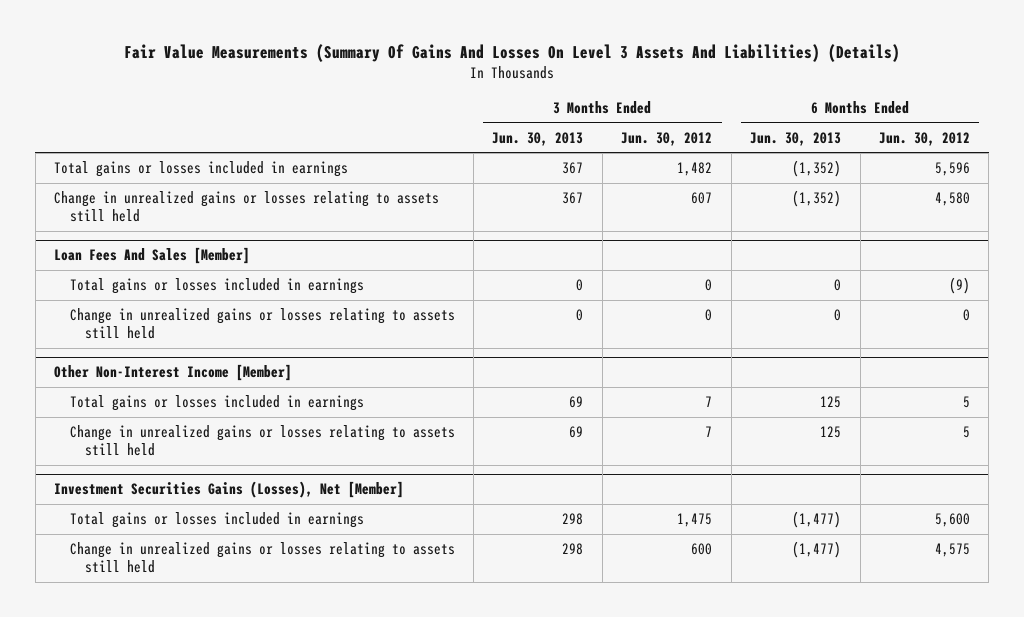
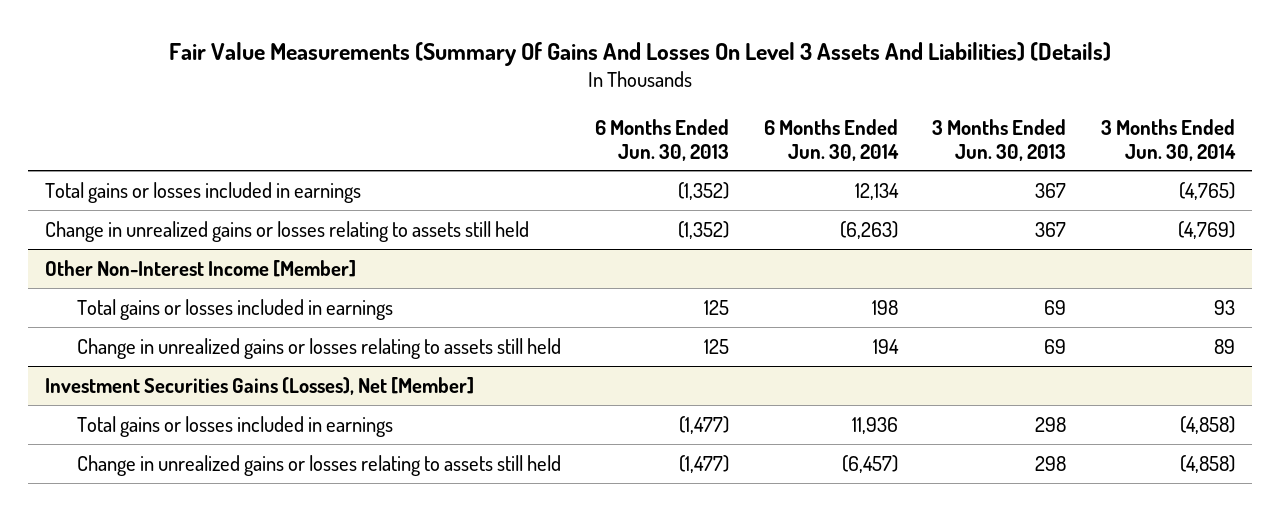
- | 3 Months Ended Jun. 30, 2013 | 3 Months Ended Jun. 30, 2012 | 6 Months Ended Jun. 30, 2013 | 6 Months Ended Jun. 30, 2012
+ | 6 Months Ended Jun. 30, 2013 | 6 Months Ended Jun. 30, 2014 | 3 Months Ended Jun. 30, 2013 | 3 Months Ended Jun. 30, 2014
- Loan Fees And Sales [Member]
- Total gains or losses included in earnings | 0 | 0 | 0 | (9)
- Change in unrealized gains or losses relating to assets still held | 0 | 0 | 0 | 0

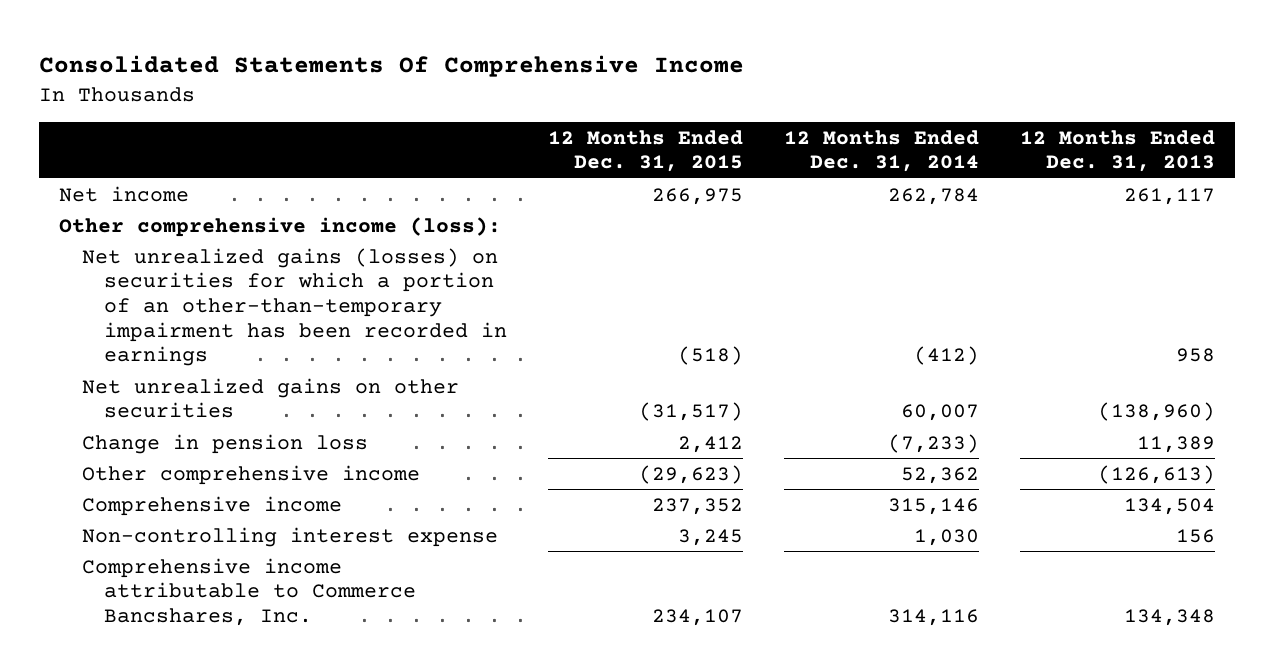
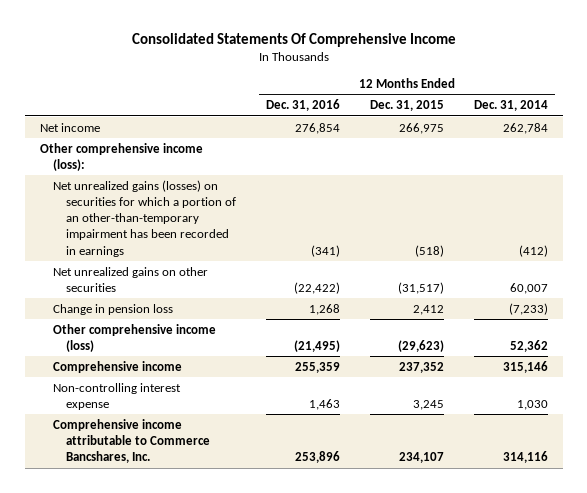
- | 12 Months Ended Dec. 31, 2015 | 12 Months Ended Dec. 31, 2014 | 12 Months Ended Dec. 31, 2013
+ | 12 Months Ended Dec. 31, 2016 | 12 Months Ended Dec. 31, 2015 | 12 Months Ended Dec. 31, 2014
- Other comprehensive income | (29,623) | 52,362 | (126,613)
+ Other comprehensive income (loss) | (21,495) | (29,623) | 52,362

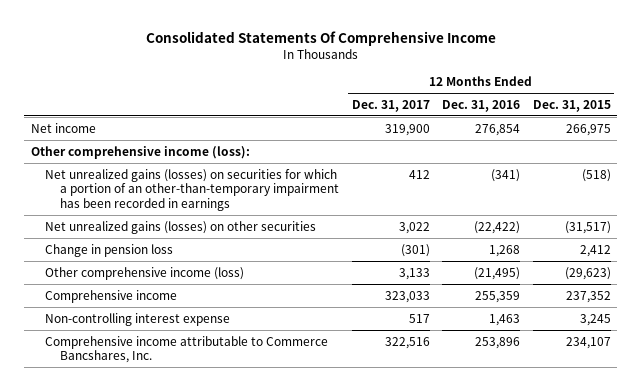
- | 12 Months Ended Dec. 31, 2016 | 12 Months Ended Dec. 31, 2015 | 12 Months Ended Dec. 31, 2014
+ | 12 Months Ended Dec. 31, 2017 | 12 Months Ended Dec. 31, 2016 | 12 Months Ended Dec. 31, 2015
- Net unrealized gains on other securities | (22,422) | (31,517) | 60,007
+ Net unrealized gains (losses) on other securities | 3,022 | (22,422) | (31,517)

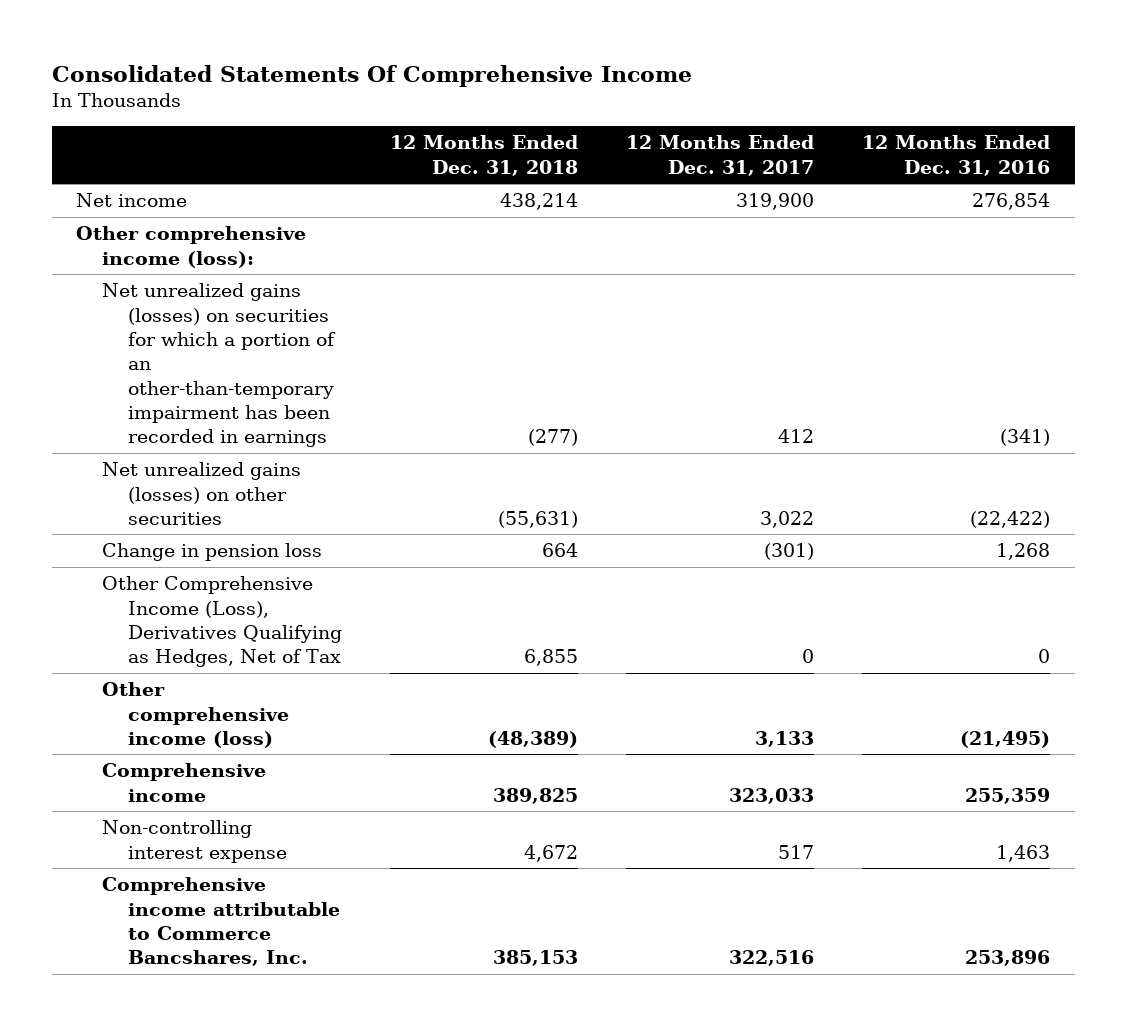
- | 12 Months Ended Dec. 31, 2017 | 12 Months Ended Dec. 31, 2016 | 12 Months Ended Dec. 31, 2015
+ | 12 Months Ended Dec. 31, 2018 | 12 Months Ended Dec. 31, 2017 | 12 Months Ended Dec. 31, 2016
+ Other Comprehensive Income (Loss), Derivatives Qualifying as Hedges, Net of Tax | 6,855 | 0 | 0

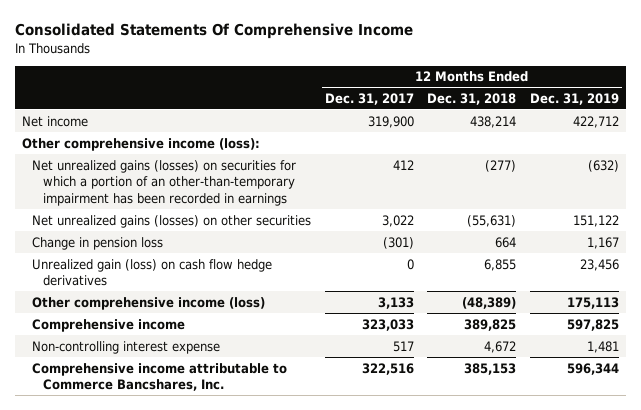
- | 12 Months Ended Dec. 31, 2018 | 12 Months Ended Dec. 31, 2017 | 12 Months Ended Dec. 31, 2016
+ | 12 Months Ended Dec. 31, 2017 | 12 Months Ended Dec. 31, 2018 | 12 Months Ended Dec. 31, 2019
- Other Comprehensive Income (Loss), Derivatives Qualifying as Hedges, Net of Tax | 6,855 | 0 | 0
+ Unrealized gain (loss) on cash flow hedge derivatives | 0 | 6,855 | 23,456

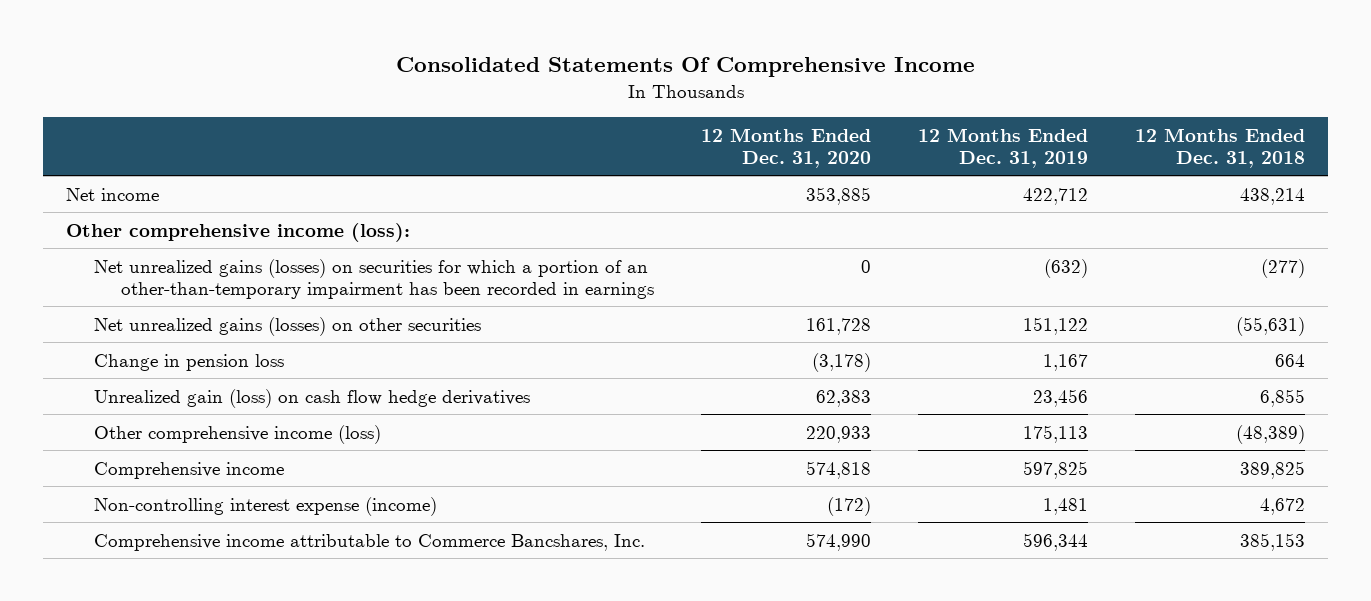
- | 12 Months Ended Dec. 31, 2017 | 12 Months Ended Dec. 31, 2018 | 12 Months Ended Dec. 31, 2019
+ | 12 Months Ended Dec. 31, 2020 | 12 Months Ended Dec. 31, 2019 | 12 Months Ended Dec. 31, 2018
- Non-controlling interest expense | 517 | 4,672 | 1,481
+ Non-controlling interest expense (income) | (172) | 1,481 | 4,672

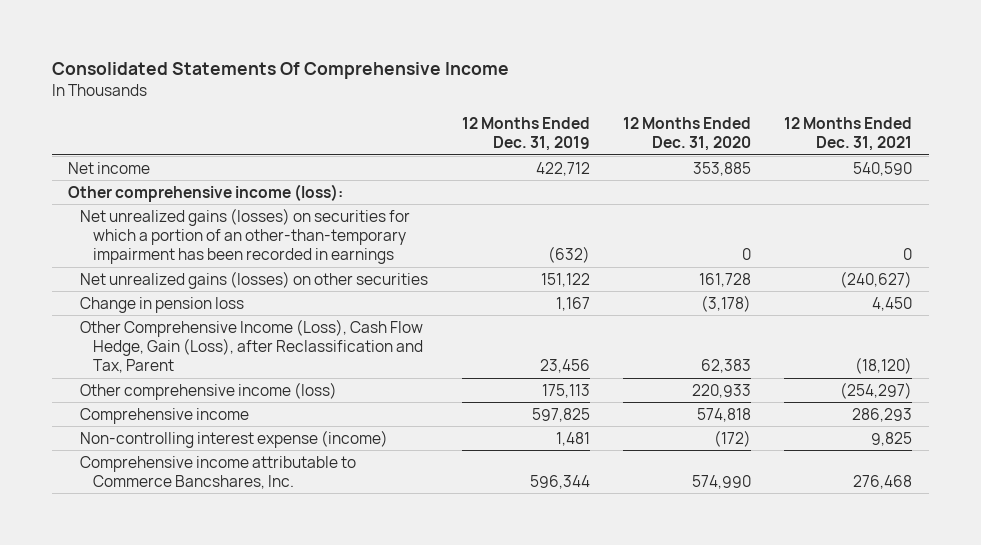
- | 12 Months Ended Dec. 31, 2020 | 12 Months Ended Dec. 31, 2019 | 12 Months Ended Dec. 31, 2018
+ | 12 Months Ended Dec. 31, 2019 | 12 Months Ended Dec. 31, 2020 | 12 Months Ended Dec. 31, 2021
- Unrealized gain (loss) on cash flow hedge derivatives | 62,383 | 23,456 | 6,855
+ Other Comprehensive Income (Loss), Cash Flow Hedge, Gain (Loss), after Reclassification and Tax, Parent | 23,456 | 62,383 | (18,120)

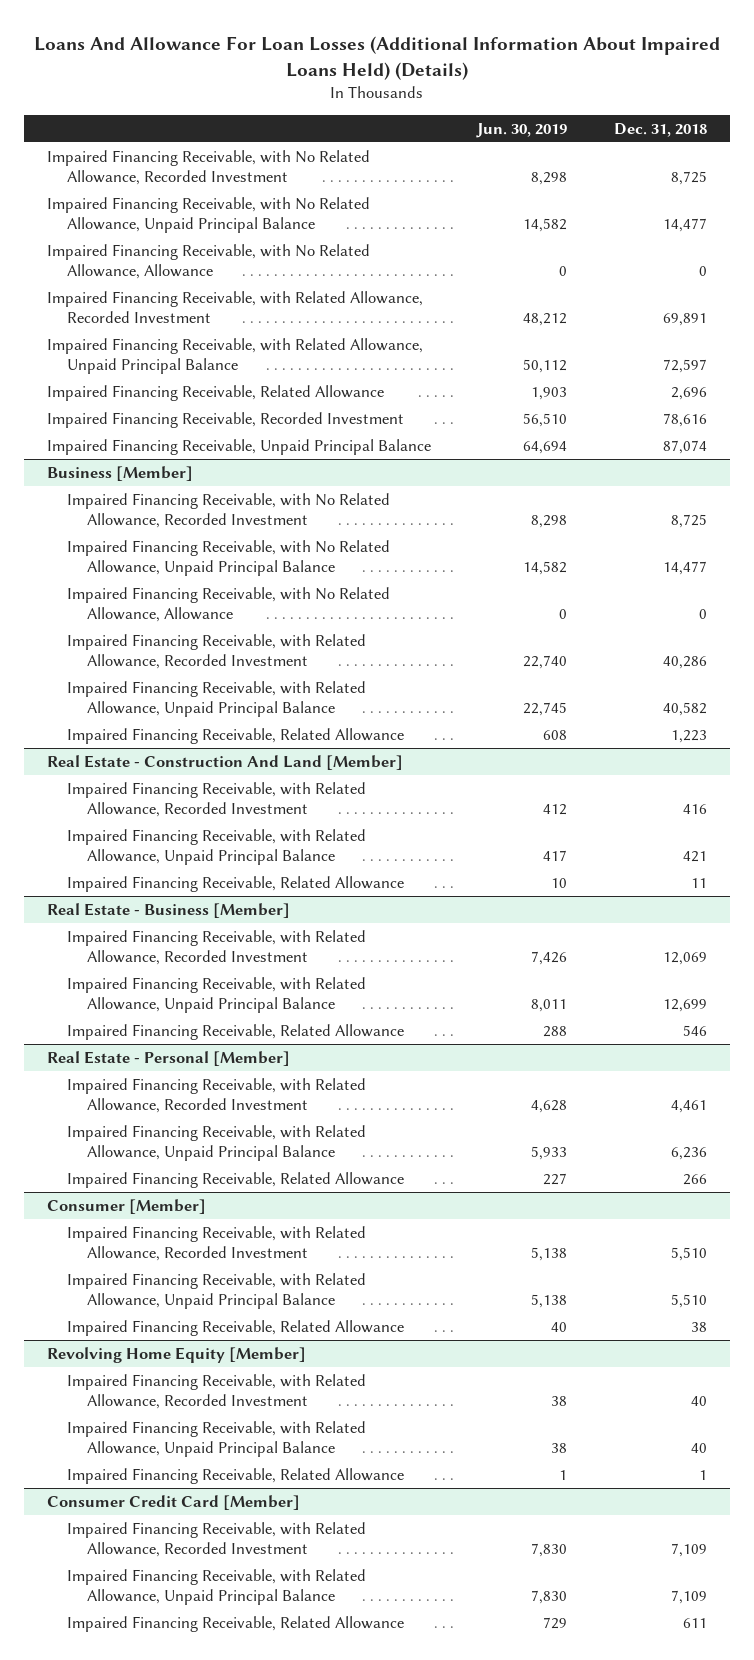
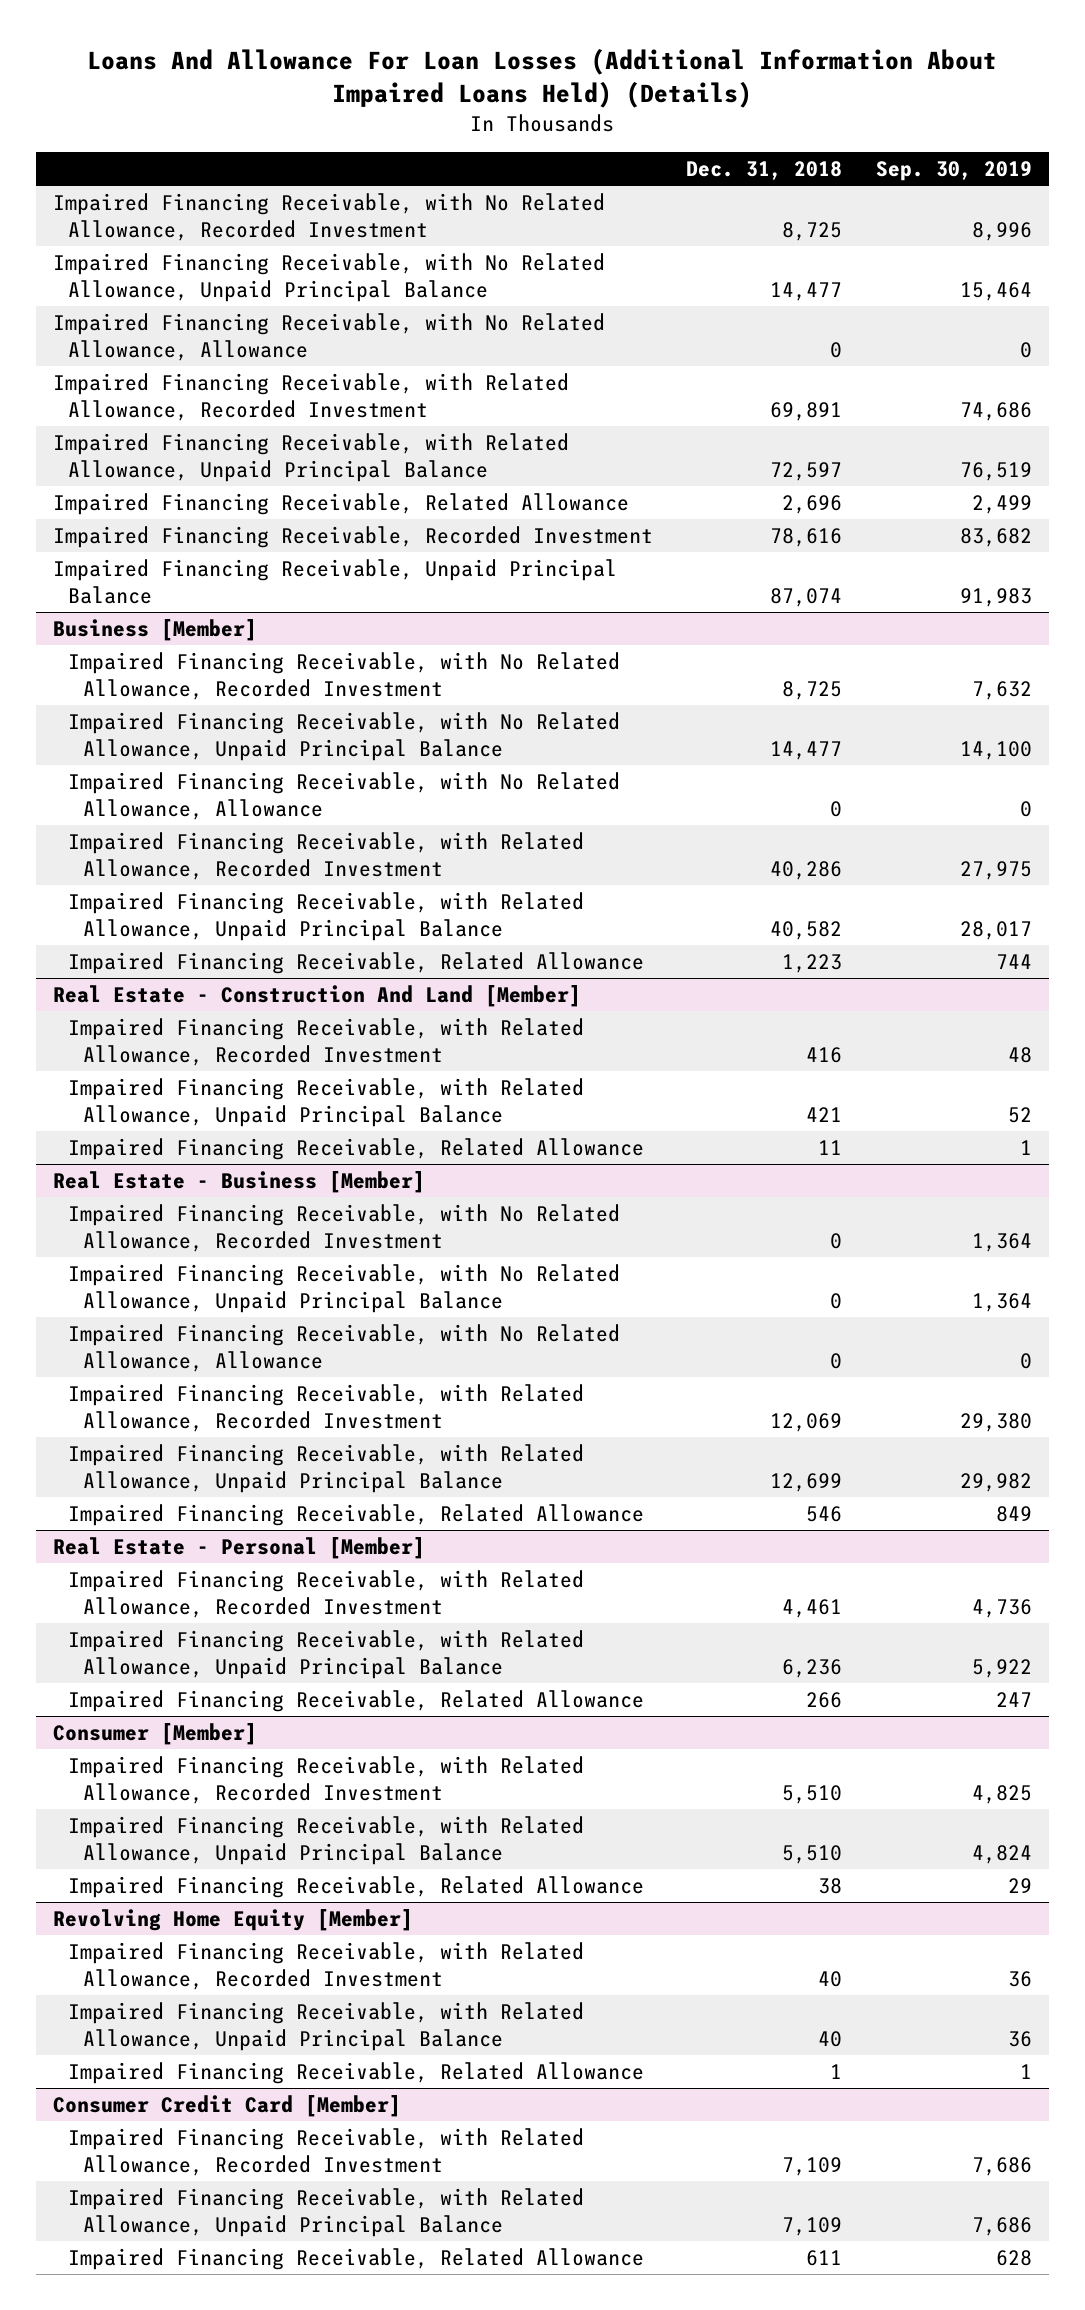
- | Jun. 30, 2019 | Dec. 31, 2018
+ | Dec. 31, 2018 | Sep. 30, 2019
@ Real Estate - Business [Member]
+ Impaired Financing Receivable, with No Related Allowance, Recorded Investment | 0 | 1,364
+ Impaired Financing Receivable, with No Related Allowance, Unpaid Principal Balance | 0 | 1,364
+ Impaired Financing Receivable, with No Related Allowance, Allowance | 0 | 0

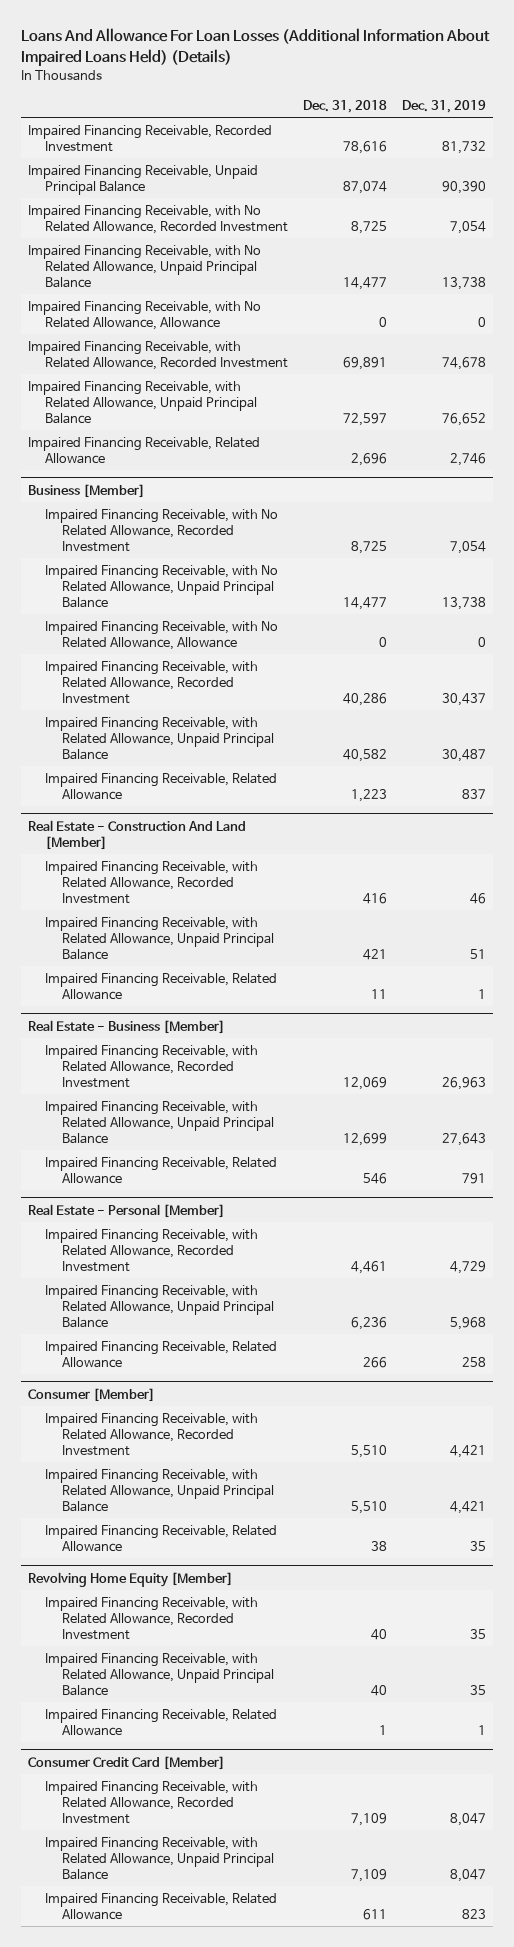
- | Dec. 31, 2018 | Sep. 30, 2019
+ | Dec. 31, 2018 | Dec. 31, 2019
moved up: Impaired Financing Receivable, Recorded Investment | 78,616 | 81,732
moved up: Impaired Financing Receivable, Unpaid Principal Balance | 87,074 | 90,390
@ Real Estate - Business [Member]
- Impaired Financing Receivable, with No Related Allowance, Recorded Investment | 0 | 1,364
- Impaired Financing Receivable, with No Related Allowance, Unpaid Principal Balance | 0 | 1,364
- Impaired Financing Receivable, with No Related Allowance, Allowance | 0 | 0

